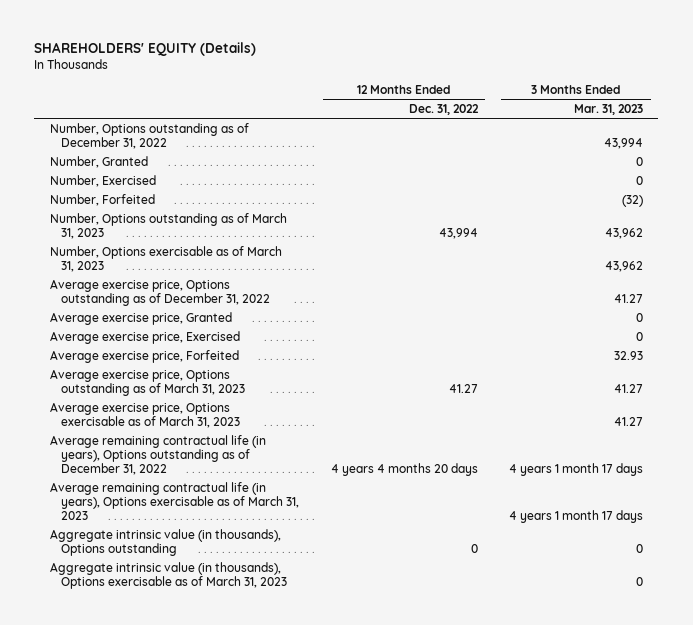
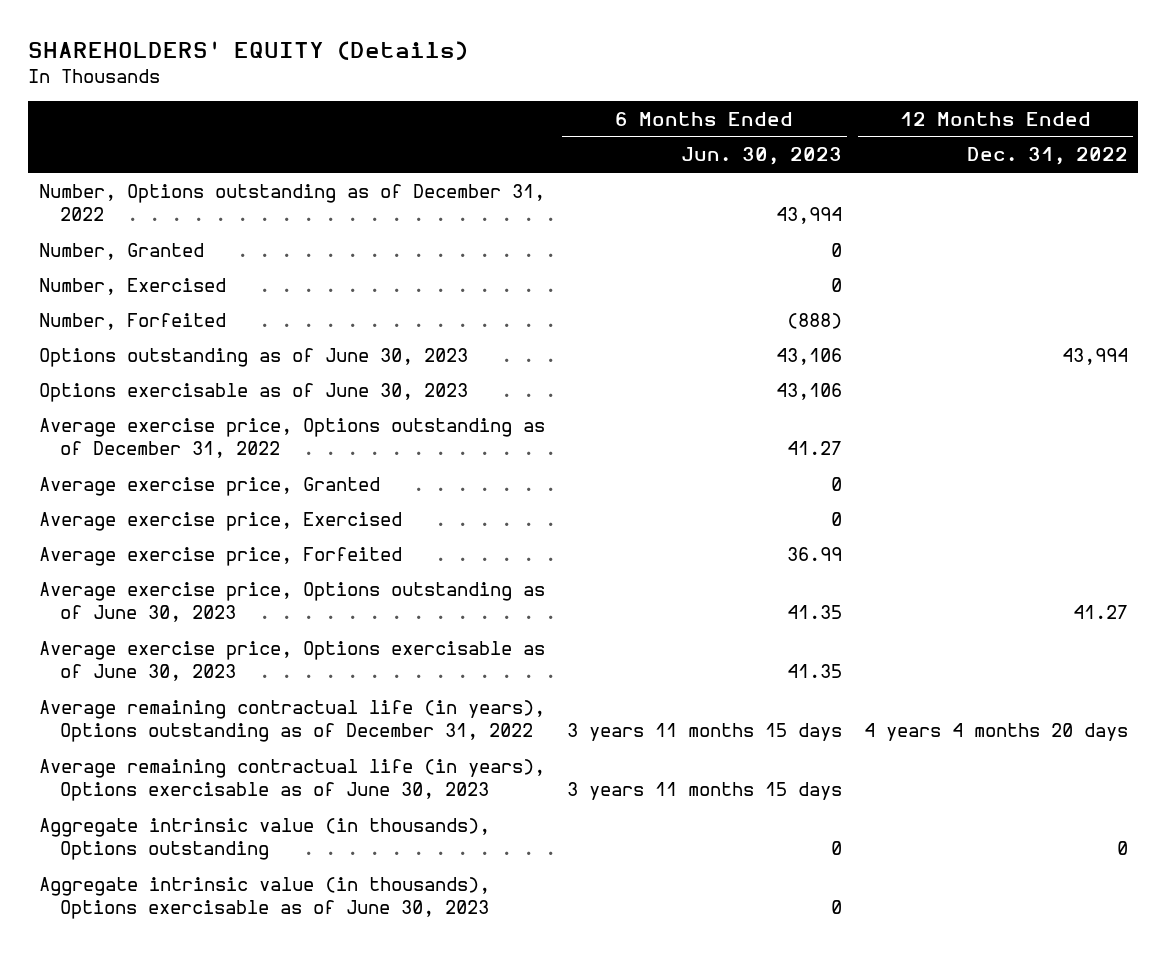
- | 12 Months Ended Dec. 31, 2022 | 3 Months Ended Mar. 31, 2023
+ | 6 Months Ended Jun. 30, 2023 | 12 Months Ended Dec. 31, 2022
- Number, Options outstanding as of March 31, 2023 | 43,994 | 43,962
- Number, Options exercisable as of March 31, 2023 | | 43,962
+ Options outstanding as of June 30, 2023 | 43,106 | 43,994
+ Options exercisable as of June 30, 2023 | 43,106 |
- Average exercise price, Options outstanding as of March 31, 2023 | 41.27 | 41.27
- Average exercise price, Options exercisable as of March 31, 2023 | | 41.27
+ Average exercise price, Options outstanding as of June 30, 2023 | 41.35 | 41.27
+ Average exercise price, Options exercisable as of June 30, 2023 | 41.35 |
- Average remaining contractual life (in years), Options exercisable as of March 31, 2023 | | 4 years 1 month 17 days
+ Average remaining contractual life (in years), Options exercisable as of June 30, 2023 | 3 years 11 months 15 days |
- Aggregate intrinsic value (in thousands), Options exercisable as of March 31, 2023 | | 0
+ Aggregate intrinsic value (in thousands), Options exercisable as of June 30, 2023 | 0 |

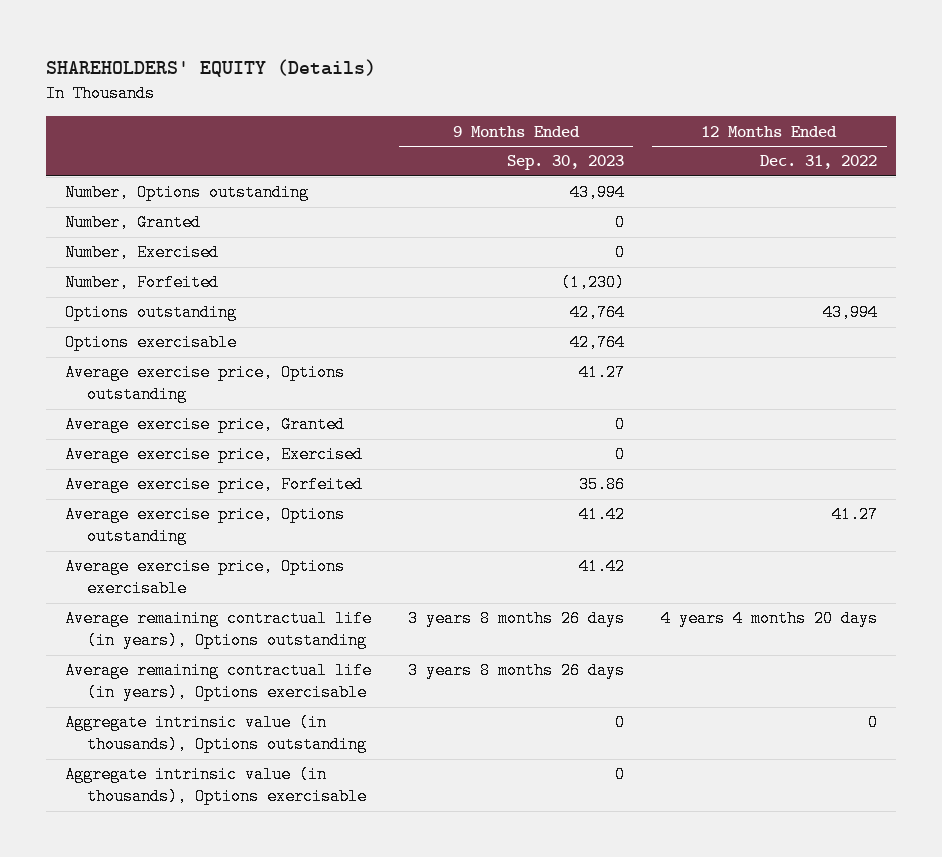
- | 6 Months Ended Jun. 30, 2023 | 12 Months Ended Dec. 31, 2022
+ | 9 Months Ended Sep. 30, 2023 | 12 Months Ended Dec. 31, 2022
- Number, Options outstanding as of December 31, 2022 | 43,994 |
+ Number, Options outstanding | 43,994 |
- Options outstanding as of June 30, 2023 | 43,106 | 43,994
- Options exercisable as of June 30, 2023 | 43,106 |
- Average exercise price, Options outstanding as of December 31, 2022 | 41.27 |
+ Options outstanding | 42,764 | 43,994
+ Options exercisable | 42,764 |
+ Average exercise price, Options outstanding | 41.27 |
- Average exercise price, Options outstanding as of June 30, 2023 | 41.35 | 41.27
- Average exercise price, Options exercisable as of June 30, 2023 | 41.35 |
- Average remaining contractual life (in years), Options outstanding as of December 31, 2022 | 3 years 11 months 15 days | 4 years 4 months 20 days
- Average remaining contractual life (in years), Options exercisable as of June 30, 2023 | 3 years 11 months 15 days |
+ Average exercise price, Options outstanding | 41.42 | 41.27
+ Average exercise price, Options exercisable | 41.42 |
+ Average remaining contractual life (in years), Options outstanding | 3 years 8 months 26 days | 4 years 4 months 20 days
+ Average remaining contractual life (in years), Options exercisable | 3 years 8 months 26 days |
- Aggregate intrinsic value (in thousands), Options exercisable as of June 30, 2023 | 0 |
+ Aggregate intrinsic value (in thousands), Options exercisable | 0 |

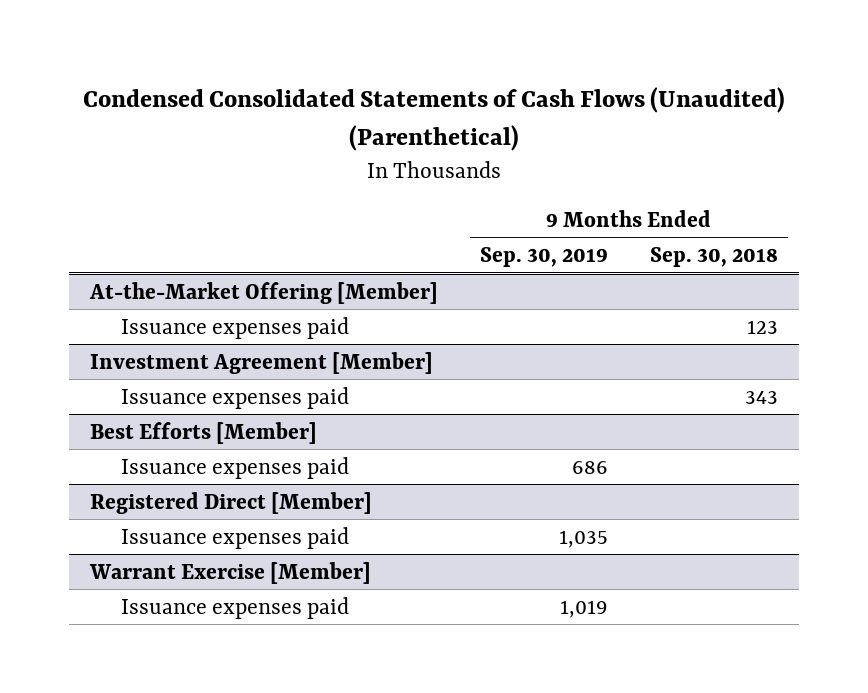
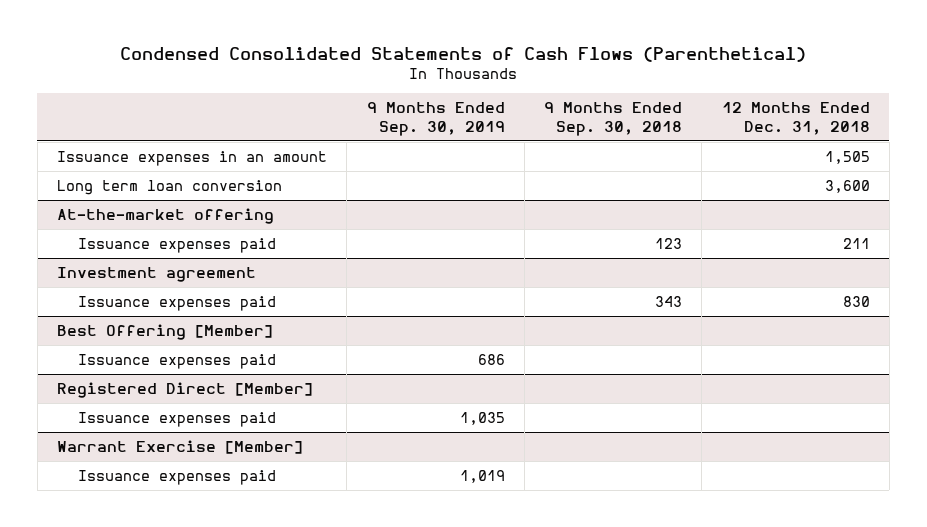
- Condensed Consolidated Statements of Cash Flows (Unaudited) (Parenthetical)
+ Condensed Consolidated Statements of Cash Flows (Parenthetical)
- | 9 Months Ended Sep. 30, 2019 | 9 Months Ended Sep. 30, 2018
+ | 9 Months Ended Sep. 30, 2019 | 9 Months Ended Sep. 30, 2018 | 12 Months Ended Dec. 31, 2018
- At-the-Market Offering [Member]
+ Issuance expenses in an amount | | | 1,505
+ Long term loan conversion | | | 3,600
+ At-the-market offering
- Investment Agreement [Member]
+ Investment agreement
- Best Efforts [Member]
+ Best Offering [Member]

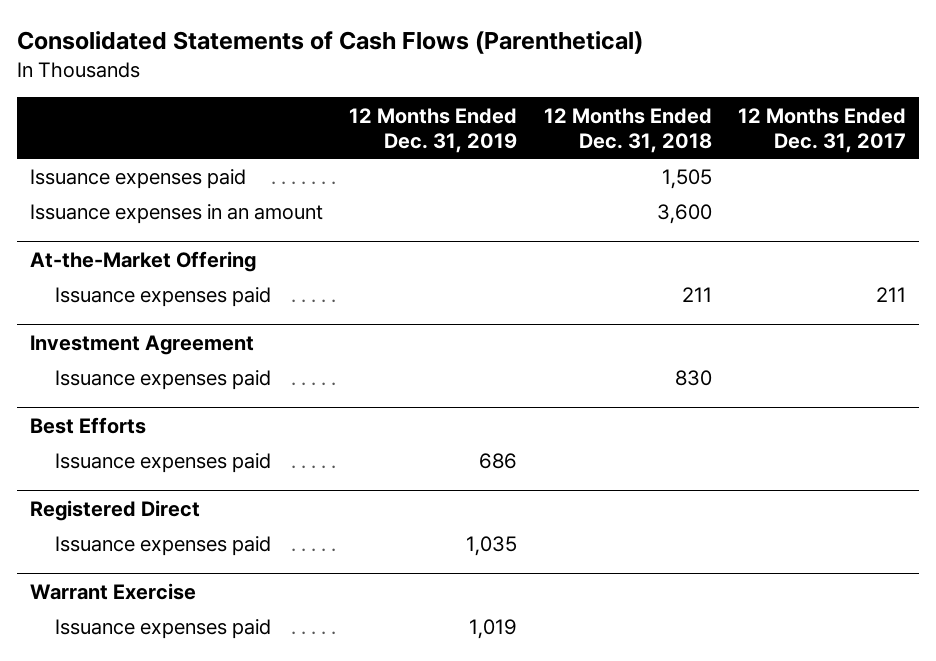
- Condensed Consolidated Statements of Cash Flows (Parenthetical)
+ Consolidated Statements of Cash Flows (Parenthetical)
- | 9 Months Ended Sep. 30, 2019 | 9 Months Ended Sep. 30, 2018 | 12 Months Ended Dec. 31, 2018
+ | 12 Months Ended Dec. 31, 2019 | 12 Months Ended Dec. 31, 2018 | 12 Months Ended Dec. 31, 2017
- Issuance expenses in an amount | | | 1,505
- Long term loan conversion | | | 3,600
- At-the-market offering
+ Issuance expenses paid | | 1,505 |
+ Issuance expenses in an amount | | 3,600 |
+ At-the-Market Offering
- Investment agreement
+ Investment Agreement
- Best Offering [Member]
+ Best Efforts
- Registered Direct [Member]
+ Registered Direct
- Warrant Exercise [Member]
+ Warrant Exercise

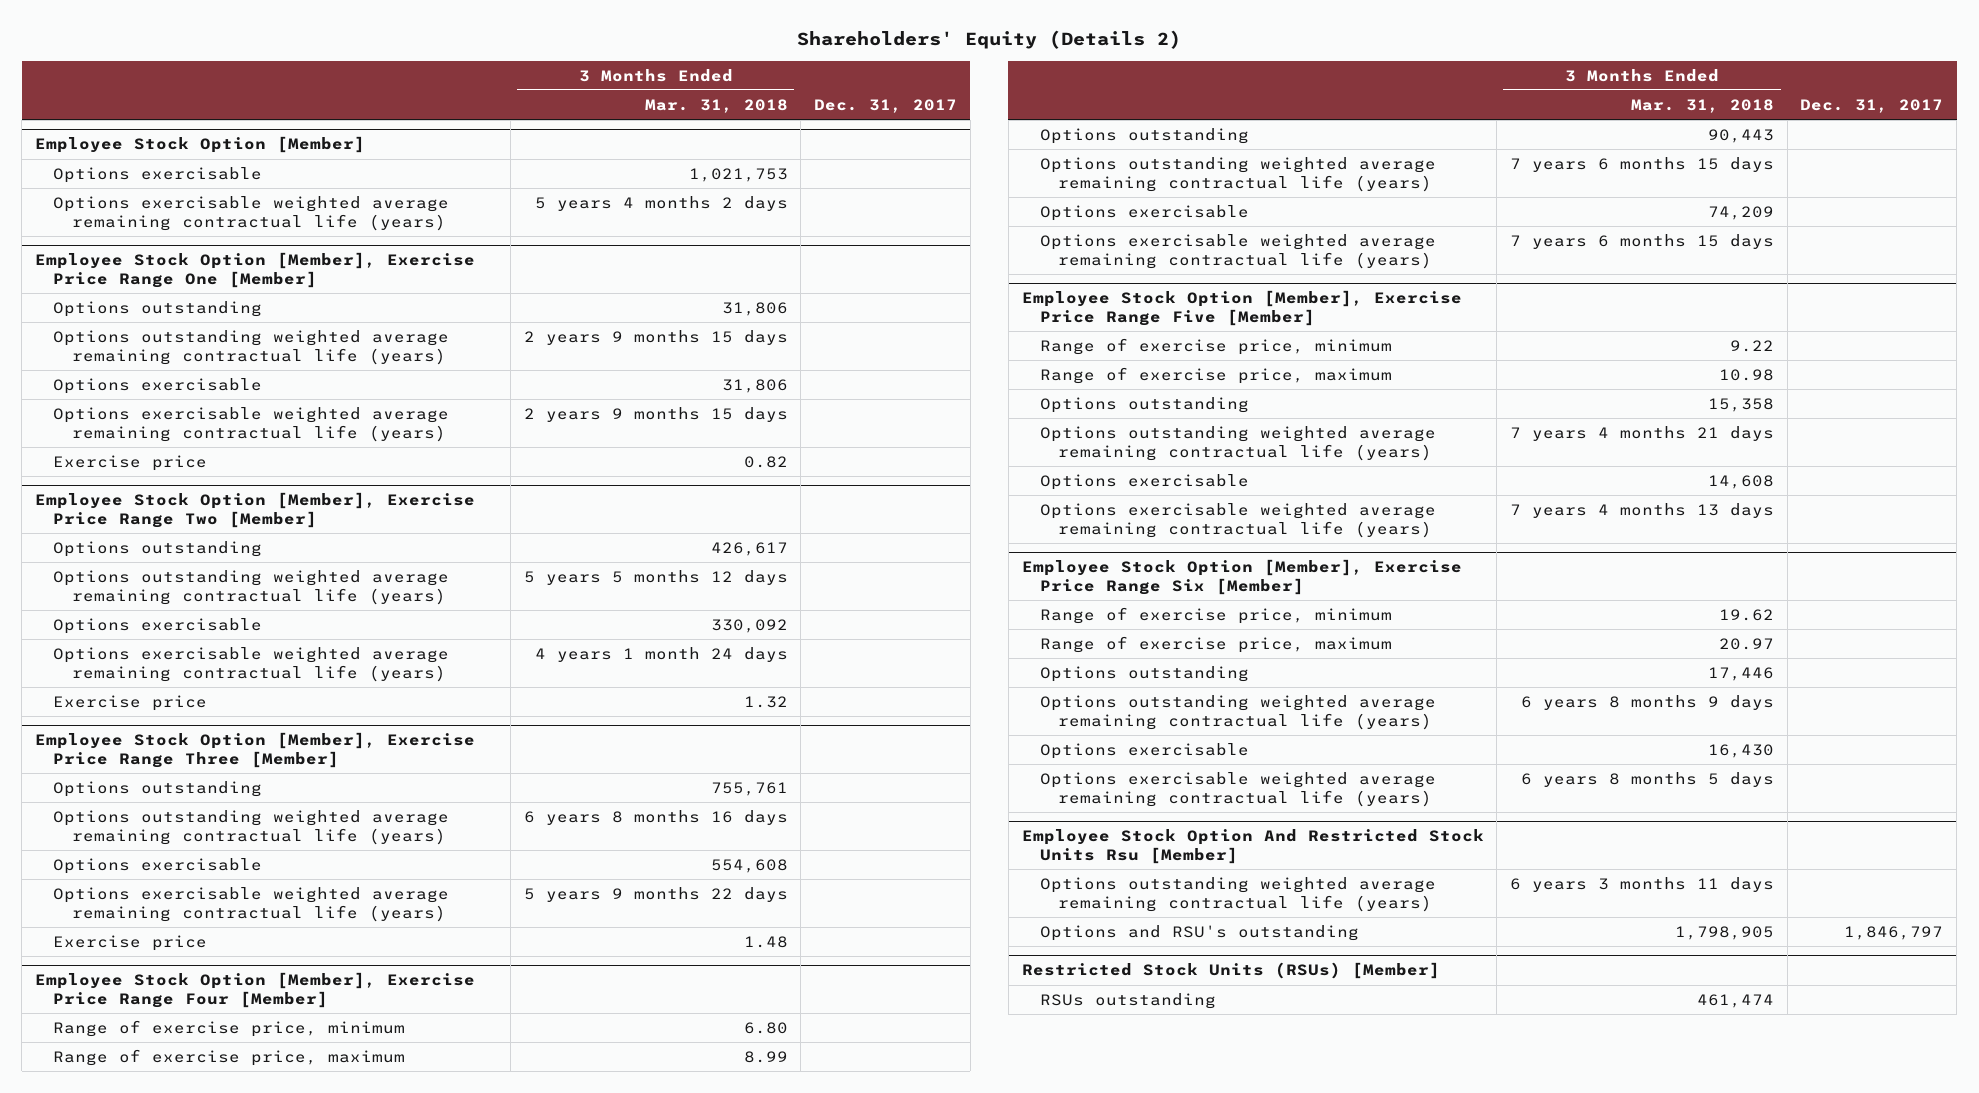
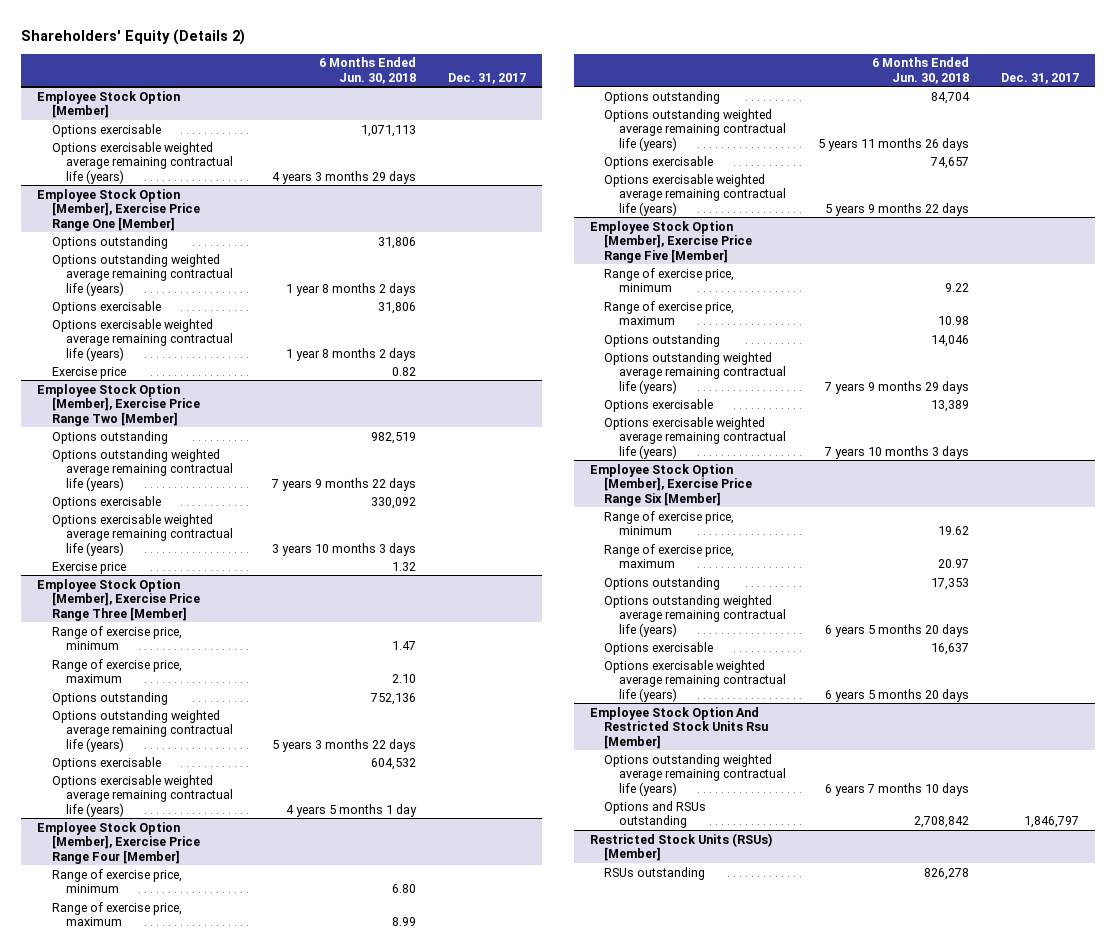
- | 3 Months Ended Mar. 31, 2018 | Dec. 31, 2017
+ | 6 Months Ended Jun. 30, 2018 | Dec. 31, 2017
@ Employee Stock Option [Member], Exercise Price Range Three [Member]
+ Range of exercise price, minimum | 1.47 |
+ Range of exercise price, maximum | 2.10 |
- Exercise price | 1.48 |
@ Employee Stock Option And Restricted Stock Units Rsu [Member]
- Options and RSU's outstanding | 1,798,905 | 1,846,797
+ Options and RSUs outstanding | 2,708,842 | 1,846,797

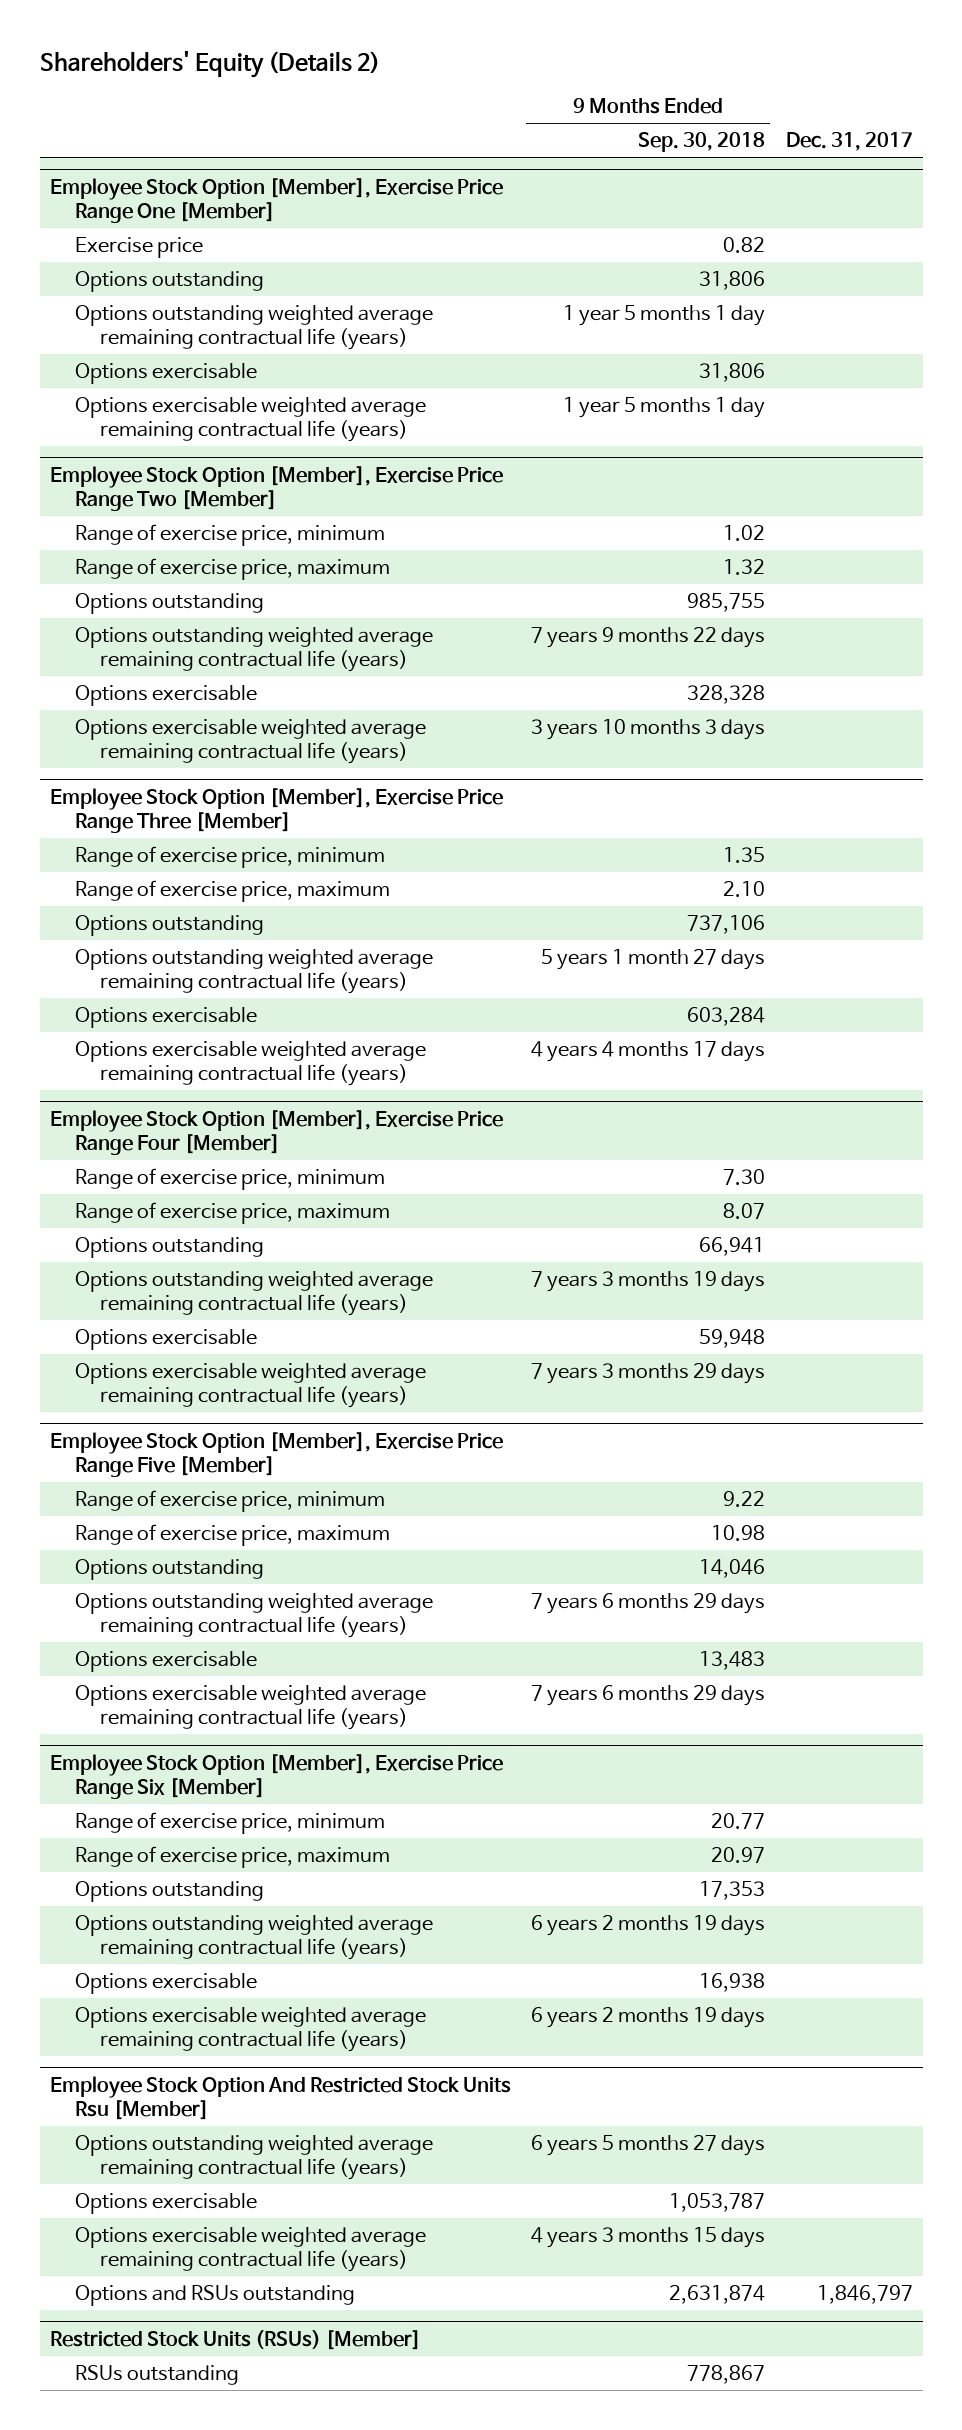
- | 6 Months Ended Jun. 30, 2018 | Dec. 31, 2017
+ | 9 Months Ended Sep. 30, 2018 | Dec. 31, 2017
- Employee Stock Option [Member]
- Options exercisable | 1,071,113 |
- Options exercisable weighted average remaining contractual life (years) | 4 years 3 months 29 days |
@ Employee Stock Option [Member], Exercise Price Range One [Member]
moved up: Exercise price | 0.82 |
@ Employee Stock Option [Member], Exercise Price Range Two [Member]
+ Range of exercise price, minimum | 1.02 |
+ Range of exercise price, maximum | 1.32 |
- Exercise price | 1.32 |
@ Employee Stock Option And Restricted Stock Units Rsu [Member]
+ Options exercisable | 1,053,787 |
+ Options exercisable weighted average remaining contractual life (years) | 4 years 3 months 15 days |

